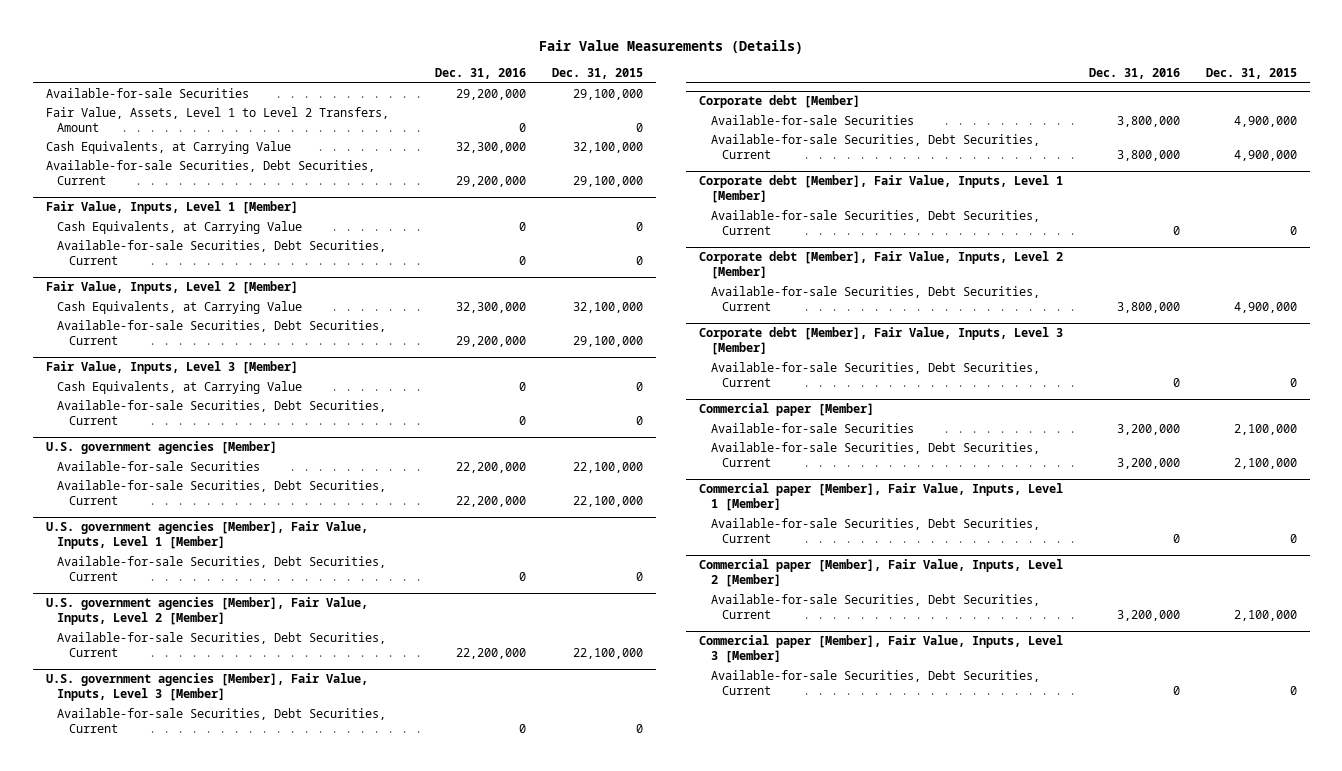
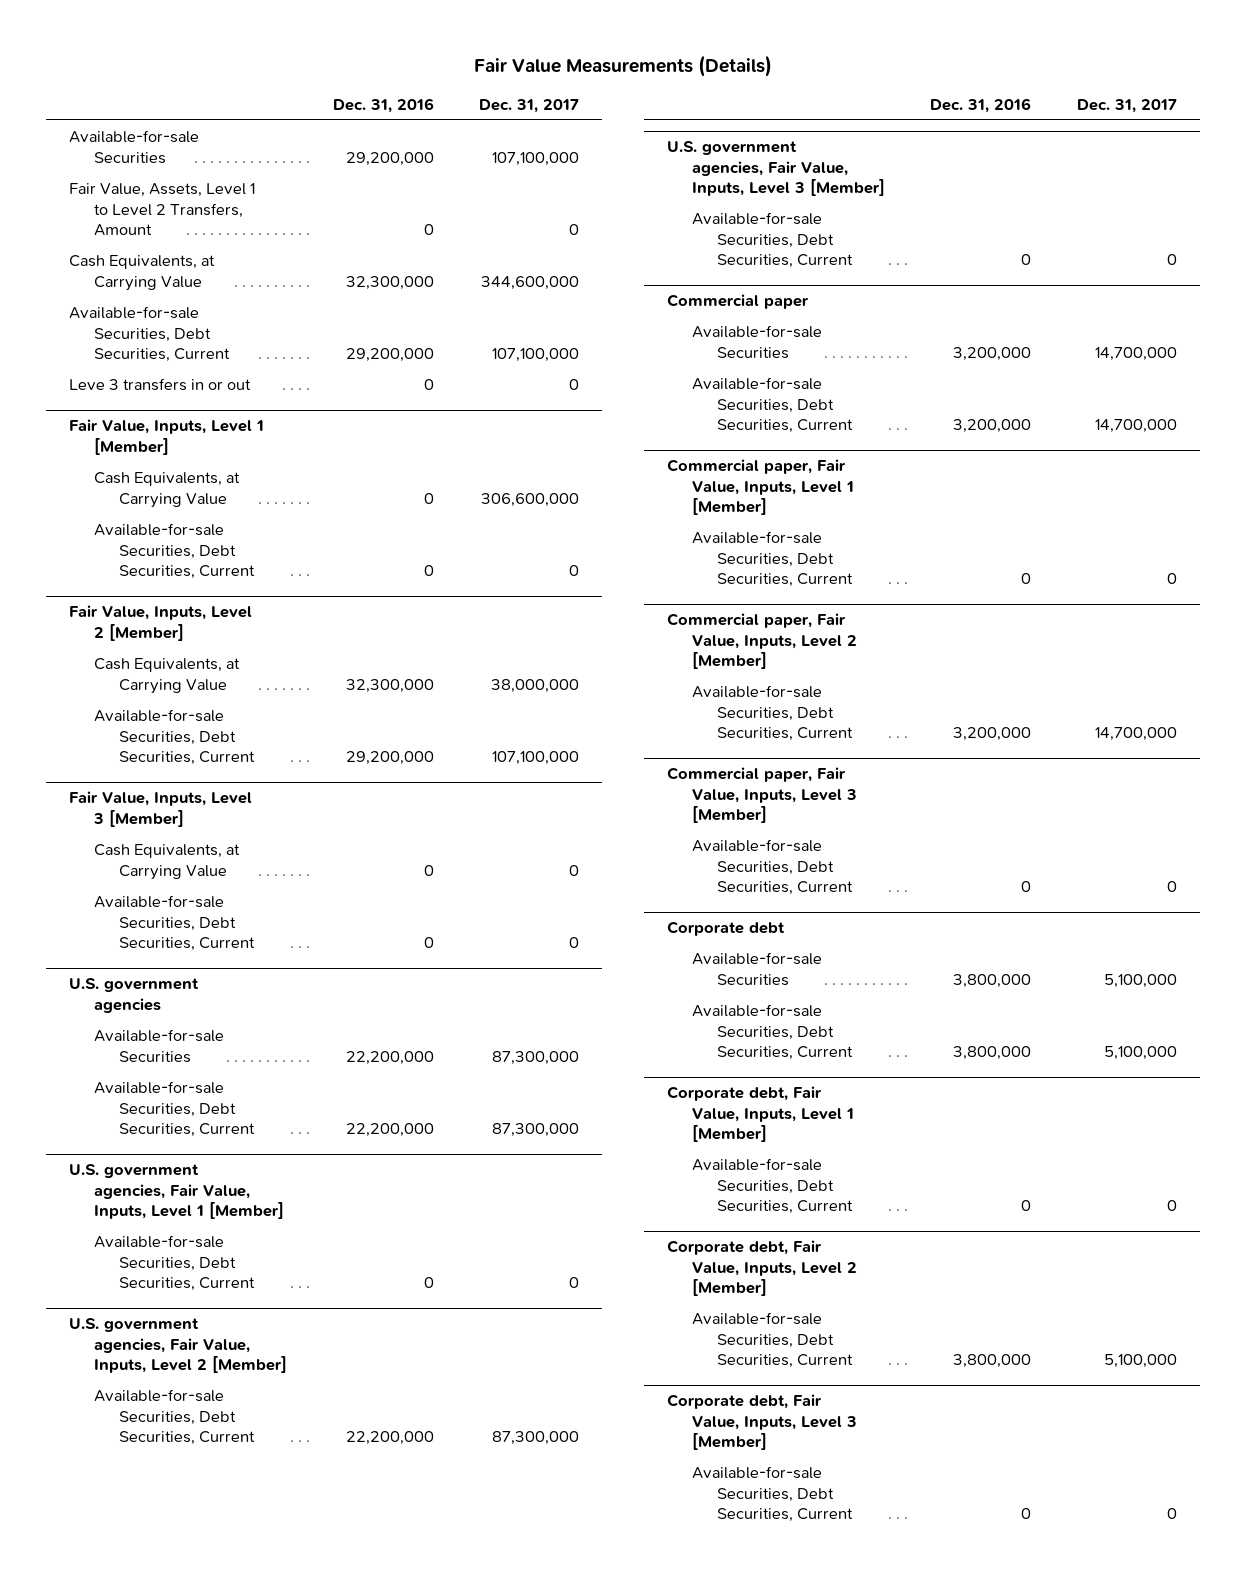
- | Dec. 31, 2016 | Dec. 31, 2015
+ | Dec. 31, 2016 | Dec. 31, 2017
+ Leve 3 transfers in or out | 0 | 0
- U.S. government agencies [Member]
+ U.S. government agencies
- U.S. government agencies [Member], Fair Value, Inputs, Level 1 [Member]
+ U.S. government agencies, Fair Value, Inputs, Level 1 [Member]
- U.S. government agencies [Member], Fair Value, Inputs, Level 2 [Member]
+ U.S. government agencies, Fair Value, Inputs, Level 2 [Member]
- U.S. government agencies [Member], Fair Value, Inputs, Level 3 [Member]
- Available-for-sale Securities, Debt Securities, Current | 0 | 0
- Corporate debt [Member]
- Available-for-sale Securities | 3,800,000 | 4,900,000
- Available-for-sale Securities, Debt Securities, Current | 3,800,000 | 4,900,000
- Corporate debt [Member], Fair Value, Inputs, Level 1 [Member]
- Available-for-sale Securities, Debt Securities, Current | 0 | 0
- Corporate debt [Member], Fair Value, Inputs, Level 2 [Member]
- Available-for-sale Securities, Debt Securities, Current | 3,800,000 | 4,900,000
- Corporate debt [Member], Fair Value, Inputs, Level 3 [Member]
+ U.S. government agencies, Fair Value, Inputs, Level 3 [Member]
- Commercial paper [Member]
+ Commercial paper
- Commercial paper [Member], Fair Value, Inputs, Level 1 [Member]
+ Commercial paper, Fair Value, Inputs, Level 1 [Member]
- Commercial paper [Member], Fair Value, Inputs, Level 2 [Member]
+ Commercial paper, Fair Value, Inputs, Level 2 [Member]
- Commercial paper [Member], Fair Value, Inputs, Level 3 [Member]
+ Commercial paper, Fair Value, Inputs, Level 3 [Member]
+ Corporate debt
+ Available-for-sale Securities | 3,800,000 | 5,100,000
+ Available-for-sale Securities, Debt Securities, Current | 3,800,000 | 5,100,000
+ Corporate debt, Fair Value, Inputs, Level 1 [Member]
+ Available-for-sale Securities, Debt Securities, Current | 0 | 0
+ Corporate debt, Fair Value, Inputs, Level 2 [Member]
+ Available-for-sale Securities, Debt Securities, Current | 3,800,000 | 5,100,000
+ Corporate debt, Fair Value, Inputs, Level 3 [Member]
+ Available-for-sale Securities, Debt Securities, Current | 0 | 0

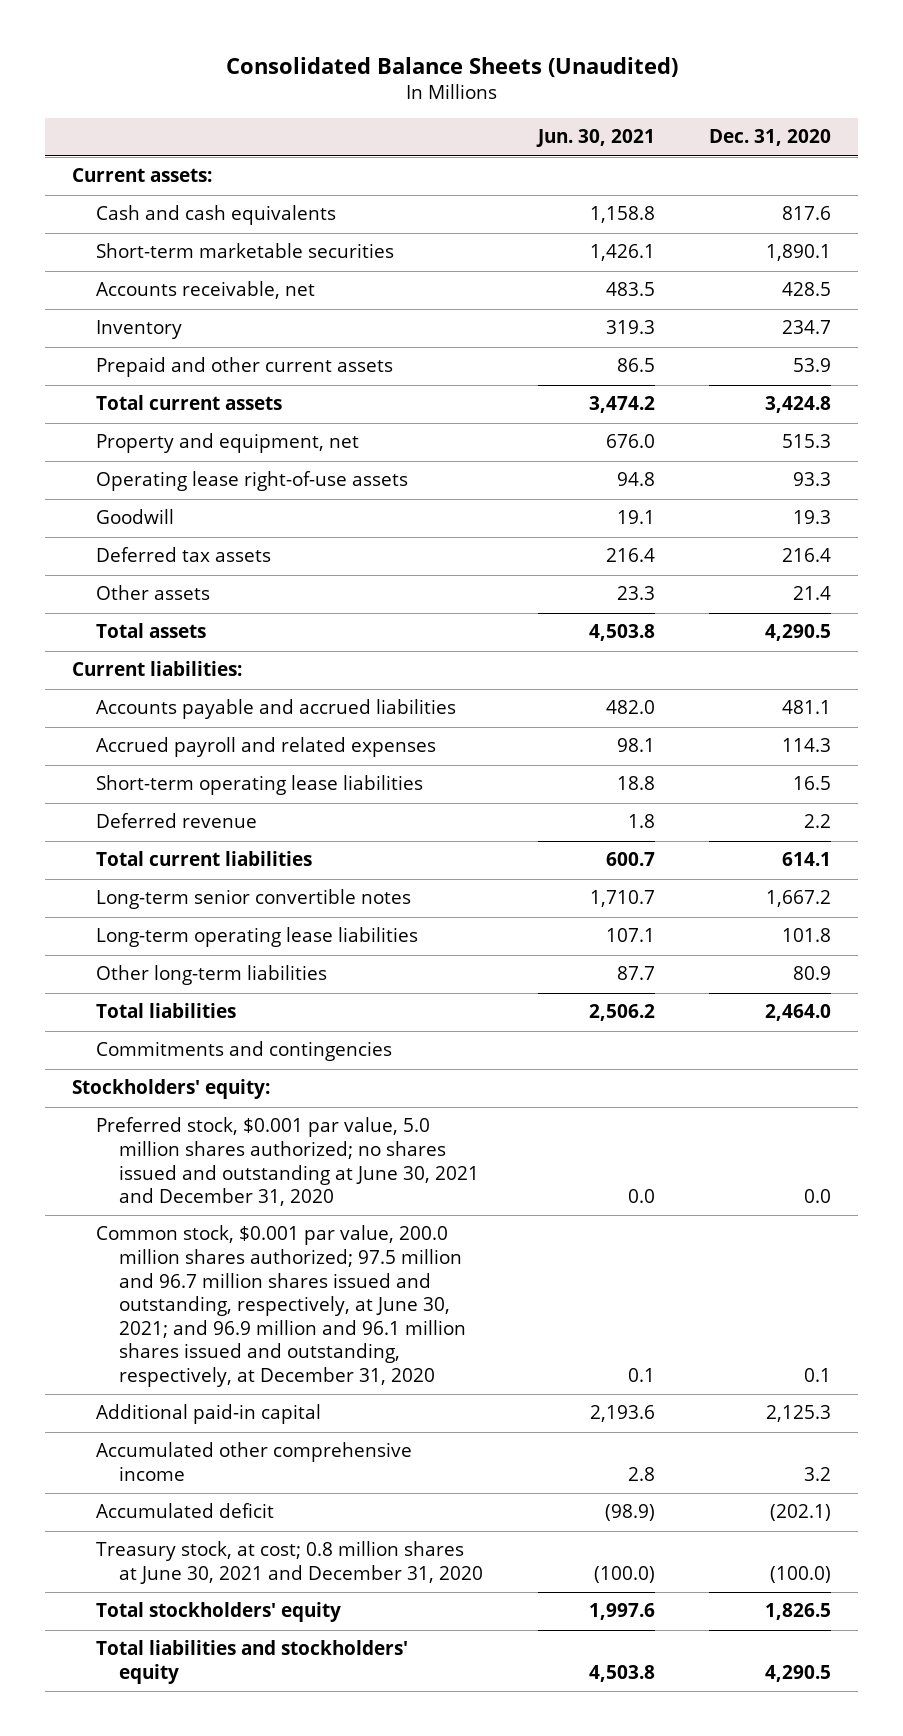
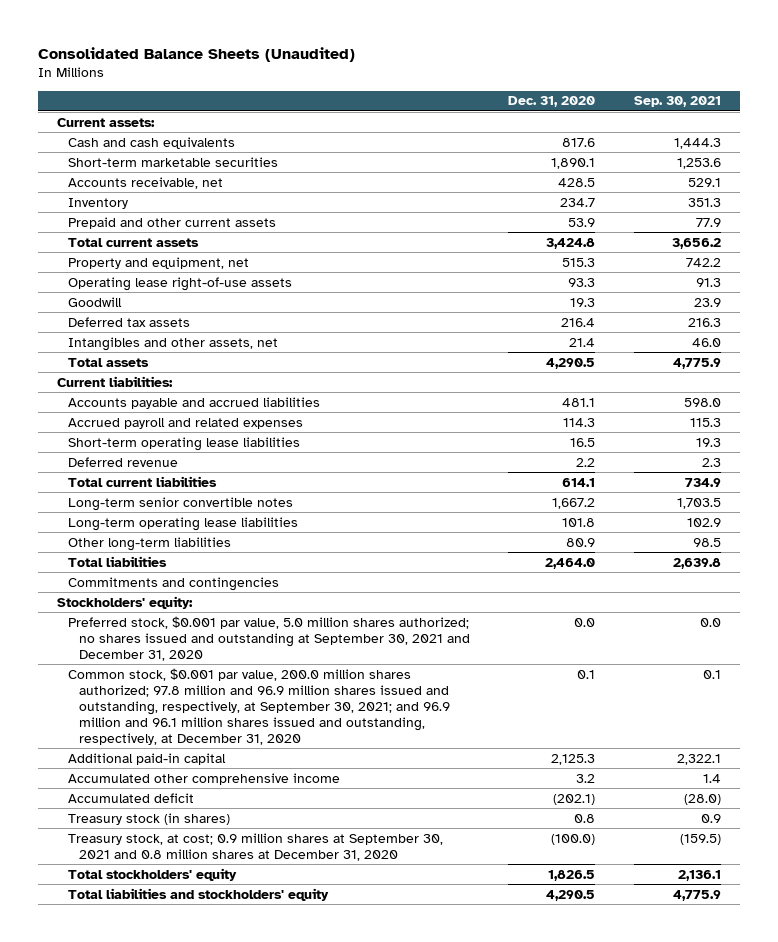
- | Jun. 30, 2021 | Dec. 31, 2020
+ | Dec. 31, 2020 | Sep. 30, 2021
- Other assets | 23.3 | 21.4
+ Intangibles and other assets, net | 21.4 | 46.0
- Preferred stock, $0.001 par value, 5.0 million shares authorized; no shares issued and outstanding at June 30, 2021 and December 31, 2020 | 0.0 | 0.0
- Common stock, $0.001 par value, 200.0 million shares authorized; 97.5 million and 96.7 million shares issued and outstanding, respectively, at June 30, 2021; and 96.9 million and 96.1 million shares issued and outstanding, respectively, at December 31, 2020 | 0.1 | 0.1
+ Preferred stock, $0.001 par value, 5.0 million shares authorized; no shares issued and outstanding at September 30, 2021 and December 31, 2020 | 0.0 | 0.0
+ Common stock, $0.001 par value, 200.0 million shares authorized; 97.8 million and 96.9 million shares issued and outstanding, respectively, at September 30, 2021; and 96.9 million and 96.1 million shares issued and outstanding, respectively, at December 31, 2020 | 0.1 | 0.1
- Treasury stock, at cost; 0.8 million shares at June 30, 2021 and December 31, 2020 | (100.0) | (100.0)
+ Treasury stock (in shares) | 0.8 | 0.9
+ Treasury stock, at cost; 0.9 million shares at September 30, 2021 and 0.8 million shares at December 31, 2020 | (100.0) | (159.5)

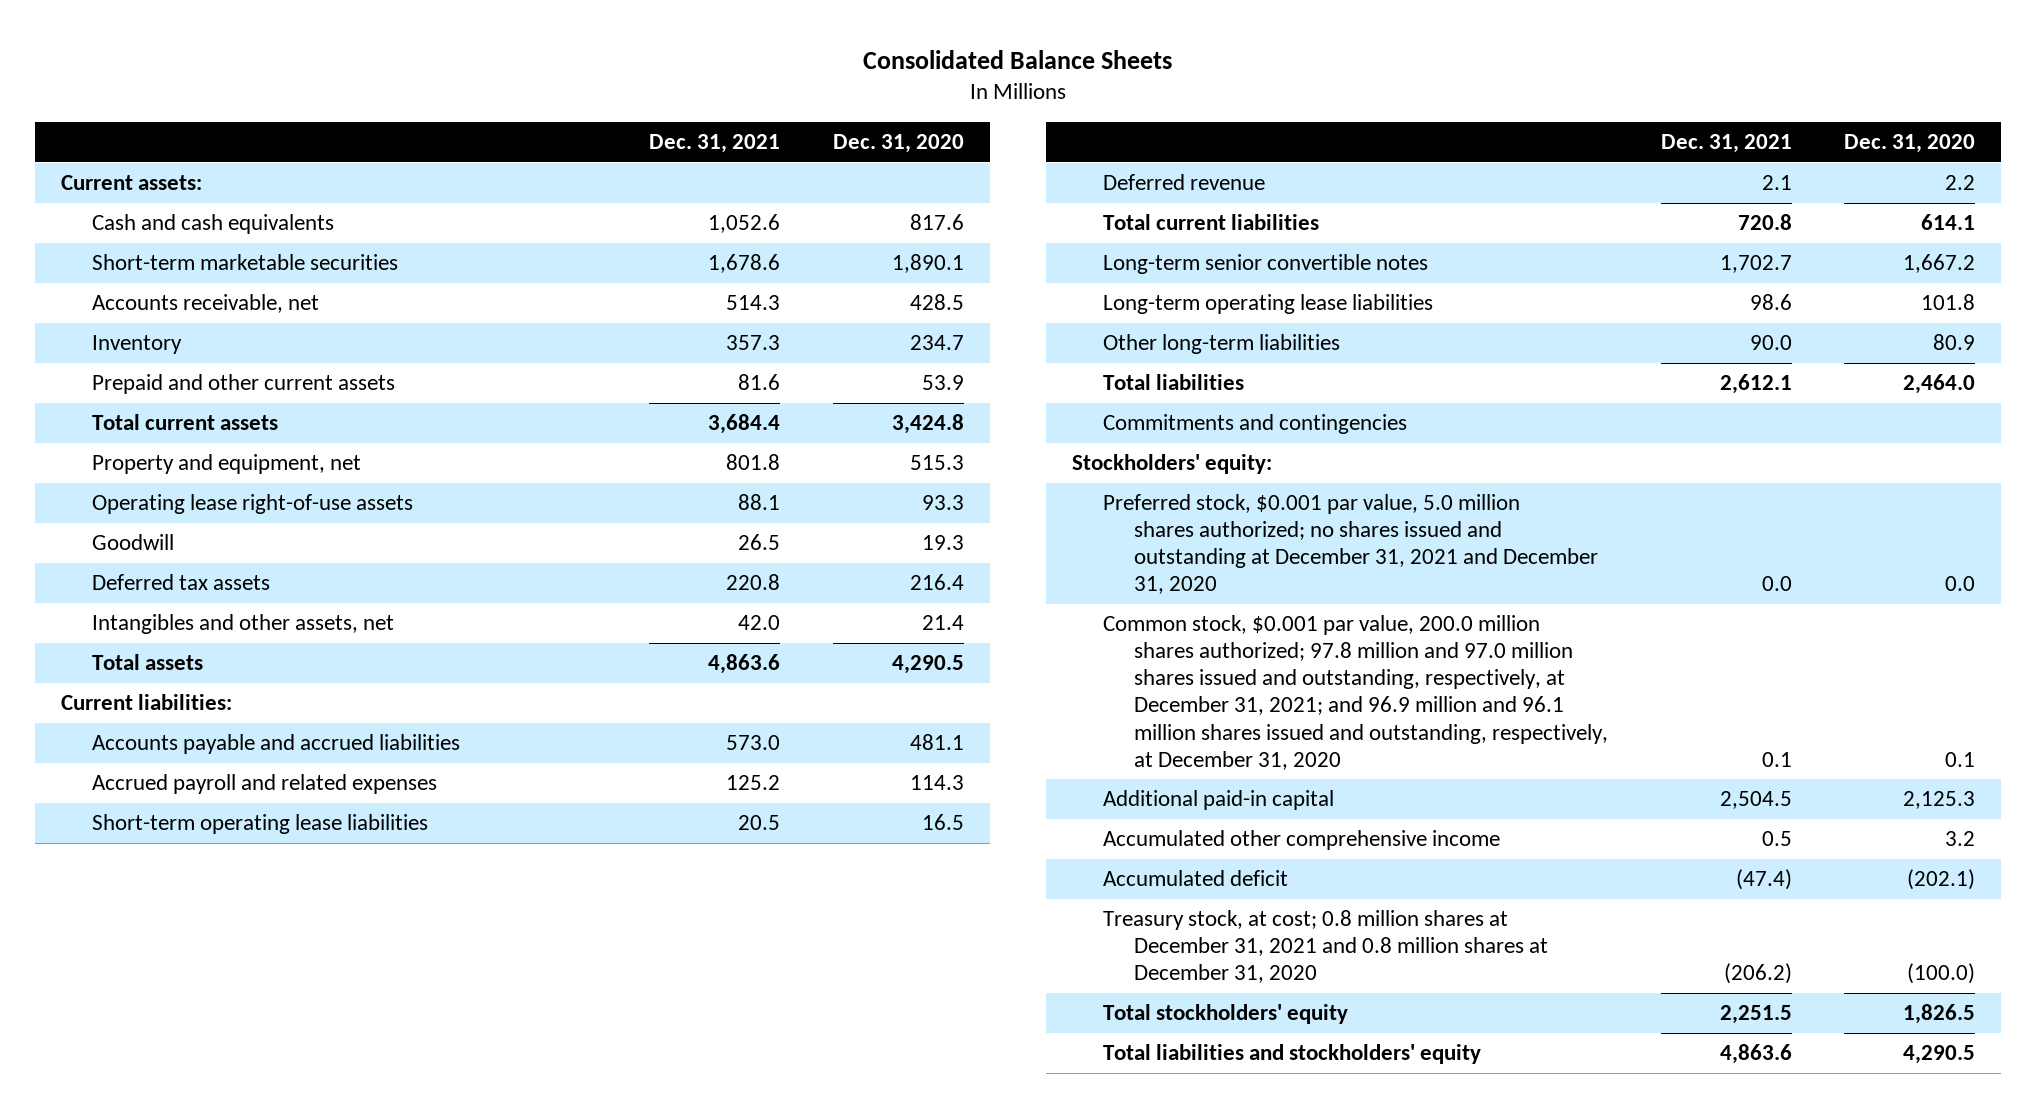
- Consolidated Balance Sheets (Unaudited)
+ Consolidated Balance Sheets
- | Dec. 31, 2020 | Sep. 30, 2021
+ | Dec. 31, 2021 | Dec. 31, 2020
- Preferred stock, $0.001 par value, 5.0 million shares authorized; no shares issued and outstanding at September 30, 2021 and December 31, 2020 | 0.0 | 0.0
- Common stock, $0.001 par value, 200.0 million shares authorized; 97.8 million and 96.9 million shares issued and outstanding, respectively, at September 30, 2021; and 96.9 million and 96.1 million shares issued and outstanding, respectively, at December 31, 2020 | 0.1 | 0.1
+ Preferred stock, $0.001 par value, 5.0 million shares authorized; no shares issued and outstanding at December 31, 2021 and December 31, 2020 | 0.0 | 0.0
+ Common stock, $0.001 par value, 200.0 million shares authorized; 97.8 million and 97.0 million shares issued and outstanding, respectively, at December 31, 2021; and 96.9 million and 96.1 million shares issued and outstanding, respectively, at December 31, 2020 | 0.1 | 0.1
- Treasury stock (in shares) | 0.8 | 0.9
- Treasury stock, at cost; 0.9 million shares at September 30, 2021 and 0.8 million shares at December 31, 2020 | (100.0) | (159.5)
+ Treasury stock, at cost; 0.8 million shares at December 31, 2021 and 0.8 million shares at December 31, 2020 | (206.2) | (100.0)

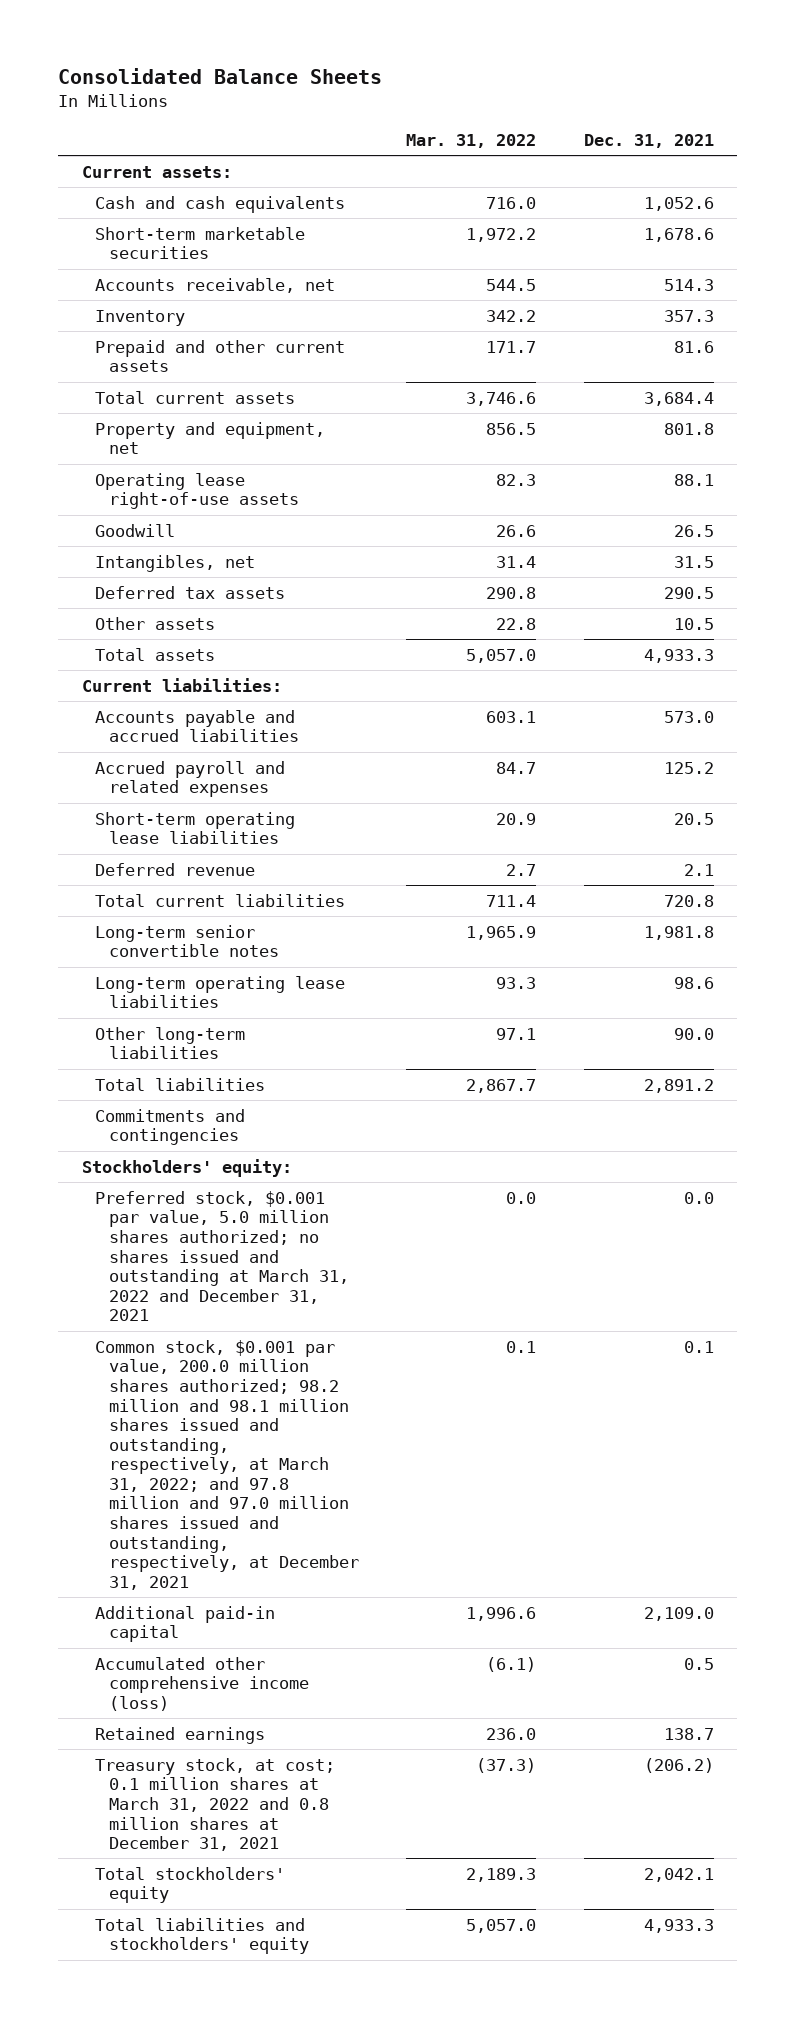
- | Dec. 31, 2021 | Dec. 31, 2020
+ | Mar. 31, 2022 | Dec. 31, 2021
- Deferred tax assets | 220.8 | 216.4
- Intangibles and other assets, net | 42.0 | 21.4
- Total assets | 4,863.6 | 4,290.5
+ Intangibles, net | 31.4 | 31.5
+ Deferred tax assets | 290.8 | 290.5
+ Other assets | 22.8 | 10.5
+ Total assets | 5,057.0 | 4,933.3
- Long-term senior convertible notes | 1,702.7 | 1,667.2
+ Long-term senior convertible notes | 1,965.9 | 1,981.8
- Total liabilities | 2,612.1 | 2,464.0
+ Total liabilities | 2,867.7 | 2,891.2
- Preferred stock, $0.001 par value, 5.0 million shares authorized; no shares issued and outstanding at December 31, 2021 and December 31, 2020 | 0.0 | 0.0
- Common stock, $0.001 par value, 200.0 million shares authorized; 97.8 million and 97.0 million shares issued and outstanding, respectively, at December 31, 2021; and 96.9 million and 96.1 million shares issued and outstanding, respectively, at December 31, 2020 | 0.1 | 0.1
- Additional paid-in capital | 2,504.5 | 2,125.3
- Accumulated other comprehensive income | 0.5 | 3.2
- Accumulated deficit | (47.4) | (202.1)
- Treasury stock, at cost; 0.8 million shares at December 31, 2021 and 0.8 million shares at December 31, 2020 | (206.2) | (100.0)
- Total stockholders' equity | 2,251.5 | 1,826.5
- Total liabilities and stockholders' equity | 4,863.6 | 4,290.5
+ Preferred stock, $0.001 par value, 5.0 million shares authorized; no shares issued and outstanding at March 31, 2022 and December 31, 2021 | 0.0 | 0.0
+ Common stock, $0.001 par value, 200.0 million shares authorized; 98.2 million and 98.1 million shares issued and outstanding, respectively, at March 31, 2022; and 97.8 million and 97.0 million shares issued and outstanding, respectively, at December 31, 2021 | 0.1 | 0.1
+ Additional paid-in capital | 1,996.6 | 2,109.0
+ Accumulated other comprehensive income (loss) | (6.1) | 0.5
+ Retained earnings | 236.0 | 138.7
+ Treasury stock, at cost; 0.1 million shares at March 31, 2022 and 0.8 million shares at December 31, 2021 | (37.3) | (206.2)
+ Total stockholders' equity | 2,189.3 | 2,042.1
+ Total liabilities and stockholders' equity | 5,057.0 | 4,933.3

